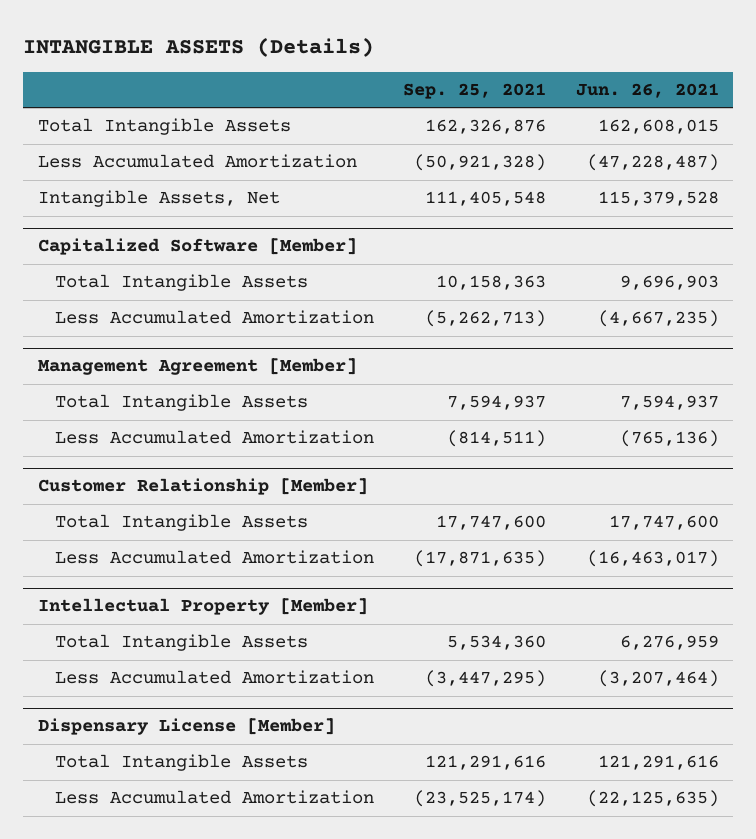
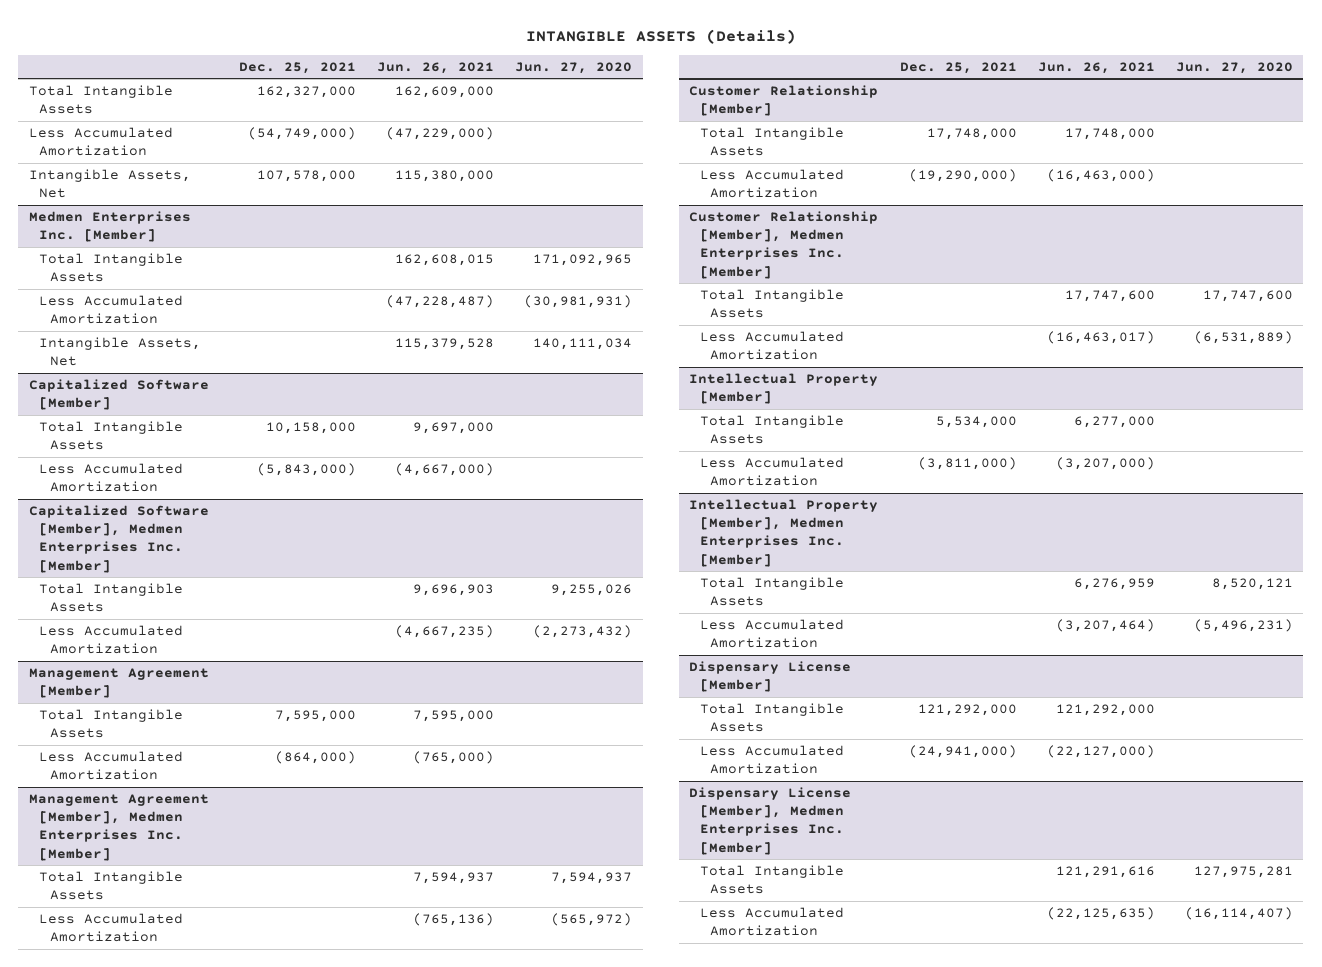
- | Sep. 25, 2021 | Jun. 26, 2021
+ | Dec. 25, 2021 | Jun. 26, 2021 | Jun. 27, 2020
+ Total Intangible Assets | 162,327,000 | 162,609,000 |
+ Less Accumulated Amortization | (54,749,000) | (47,229,000) |
+ Intangible Assets, Net | 107,578,000 | 115,380,000 |
+ Medmen Enterprises Inc. [Member]
@ Capitalized Software [Member]
+ Total Intangible Assets | 10,158,000 | 9,697,000 |
+ Less Accumulated Amortization | (5,843,000) | (4,667,000) |
+ Capitalized Software [Member], Medmen Enterprises Inc. [Member]
@ Management Agreement [Member]
+ Total Intangible Assets | 7,595,000 | 7,595,000 |
+ Less Accumulated Amortization | (864,000) | (765,000) |
+ Management Agreement [Member], Medmen Enterprises Inc. [Member]
@ Customer Relationship [Member]
+ Total Intangible Assets | 17,748,000 | 17,748,000 |
+ Less Accumulated Amortization | (19,290,000) | (16,463,000) |
+ Customer Relationship [Member], Medmen Enterprises Inc. [Member]
@ Intellectual Property [Member]
+ Total Intangible Assets | 5,534,000 | 6,277,000 |
+ Less Accumulated Amortization | (3,811,000) | (3,207,000) |
+ Intellectual Property [Member], Medmen Enterprises Inc. [Member]
@ Dispensary License [Member]
+ Total Intangible Assets | 121,292,000 | 121,292,000 |
+ Less Accumulated Amortization | (24,941,000) | (22,127,000) |
+ Dispensary License [Member], Medmen Enterprises Inc. [Member]

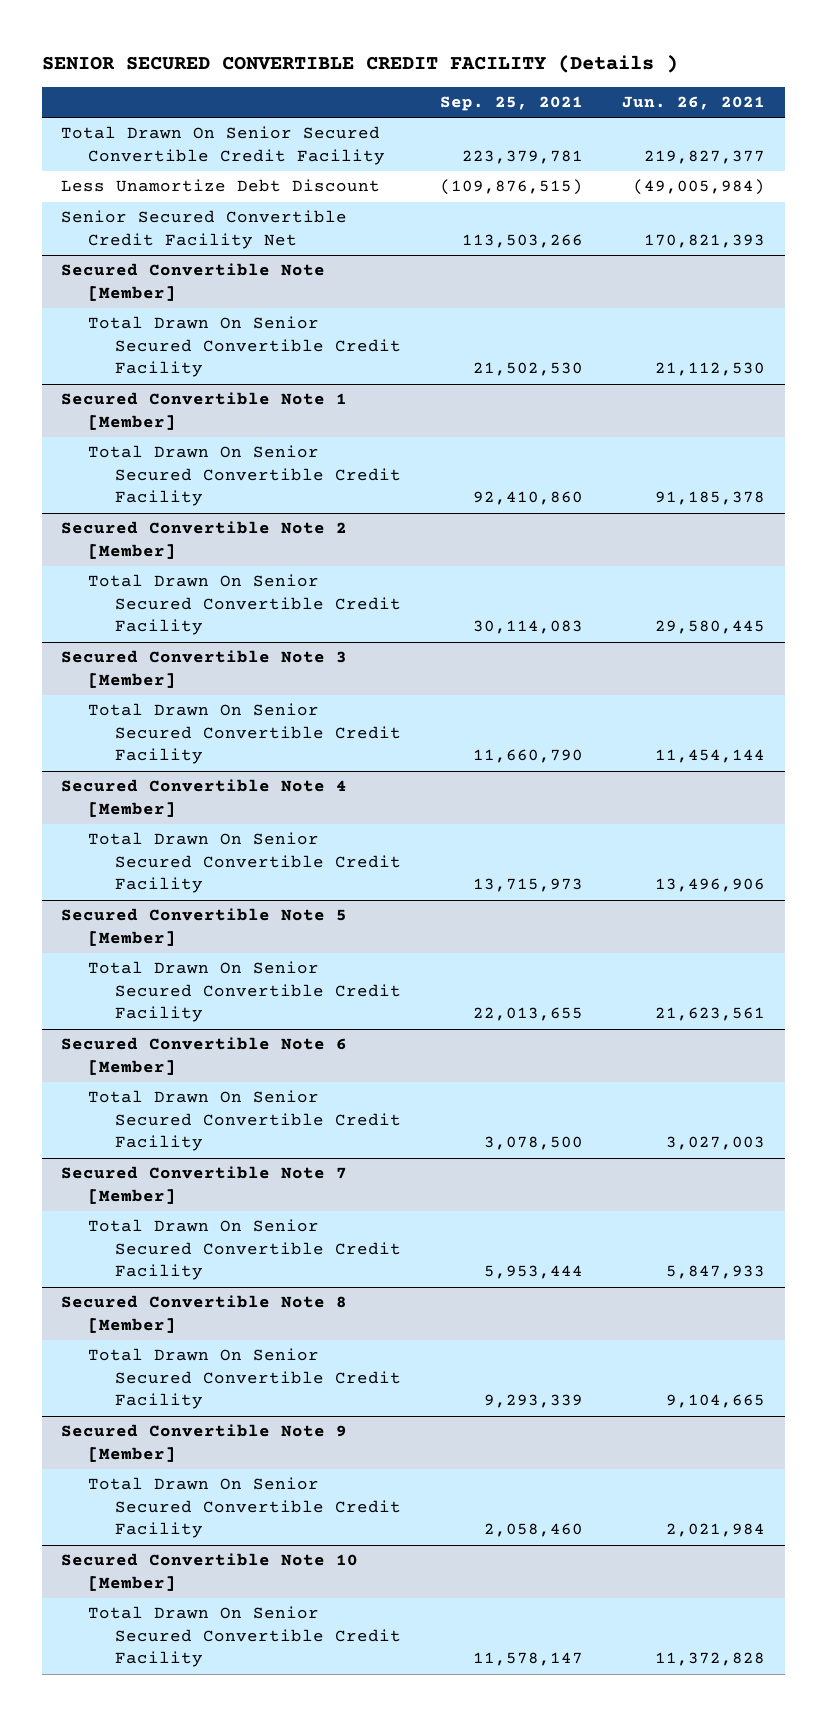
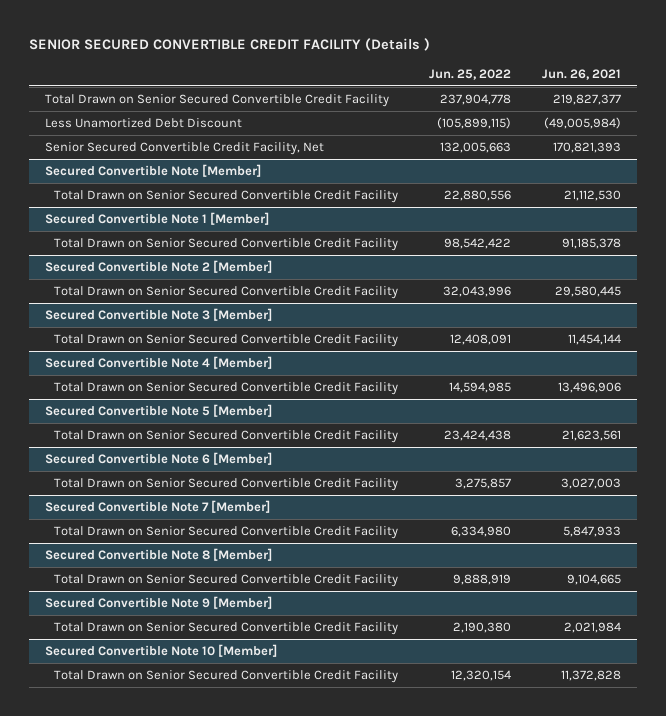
- | Sep. 25, 2021 | Jun. 26, 2021
+ | Jun. 25, 2022 | Jun. 26, 2021
- Total Drawn On Senior Secured Convertible Credit Facility | 223,379,781 | 219,827,377
- Less Unamortize Debt Discount | (109,876,515) | (49,005,984)
- Senior Secured Convertible Credit Facility Net | 113,503,266 | 170,821,393
+ Total Drawn on Senior Secured Convertible Credit Facility | 237,904,778 | 219,827,377
+ Less Unamortized Debt Discount | (105,899,115) | (49,005,984)
+ Senior Secured Convertible Credit Facility, Net | 132,005,663 | 170,821,393
@ Secured Convertible Note [Member]
- Total Drawn On Senior Secured Convertible Credit Facility | 21,502,530 | 21,112,530
+ Total Drawn on Senior Secured Convertible Credit Facility | 22,880,556 | 21,112,530
@ Secured Convertible Note 1 [Member]
- Total Drawn On Senior Secured Convertible Credit Facility | 92,410,860 | 91,185,378
+ Total Drawn on Senior Secured Convertible Credit Facility | 98,542,422 | 91,185,378
@ Secured Convertible Note 2 [Member]
- Total Drawn On Senior Secured Convertible Credit Facility | 30,114,083 | 29,580,445
+ Total Drawn on Senior Secured Convertible Credit Facility | 32,043,996 | 29,580,445
@ Secured Convertible Note 3 [Member]
- Total Drawn On Senior Secured Convertible Credit Facility | 11,660,790 | 11,454,144
+ Total Drawn on Senior Secured Convertible Credit Facility | 12,408,091 | 11,454,144
@ Secured Convertible Note 4 [Member]
- Total Drawn On Senior Secured Convertible Credit Facility | 13,715,973 | 13,496,906
+ Total Drawn on Senior Secured Convertible Credit Facility | 14,594,985 | 13,496,906
@ Secured Convertible Note 5 [Member]
- Total Drawn On Senior Secured Convertible Credit Facility | 22,013,655 | 21,623,561
+ Total Drawn on Senior Secured Convertible Credit Facility | 23,424,438 | 21,623,561
@ Secured Convertible Note 6 [Member]
- Total Drawn On Senior Secured Convertible Credit Facility | 3,078,500 | 3,027,003
+ Total Drawn on Senior Secured Convertible Credit Facility | 3,275,857 | 3,027,003
@ Secured Convertible Note 7 [Member]
- Total Drawn On Senior Secured Convertible Credit Facility | 5,953,444 | 5,847,933
+ Total Drawn on Senior Secured Convertible Credit Facility | 6,334,980 | 5,847,933
@ Secured Convertible Note 8 [Member]
- Total Drawn On Senior Secured Convertible Credit Facility | 9,293,339 | 9,104,665
+ Total Drawn on Senior Secured Convertible Credit Facility | 9,888,919 | 9,104,665
@ Secured Convertible Note 9 [Member]
- Total Drawn On Senior Secured Convertible Credit Facility | 2,058,460 | 2,021,984
+ Total Drawn on Senior Secured Convertible Credit Facility | 2,190,380 | 2,021,984
@ Secured Convertible Note 10 [Member]
- Total Drawn On Senior Secured Convertible Credit Facility | 11,578,147 | 11,372,828
+ Total Drawn on Senior Secured Convertible Credit Facility | 12,320,154 | 11,372,828

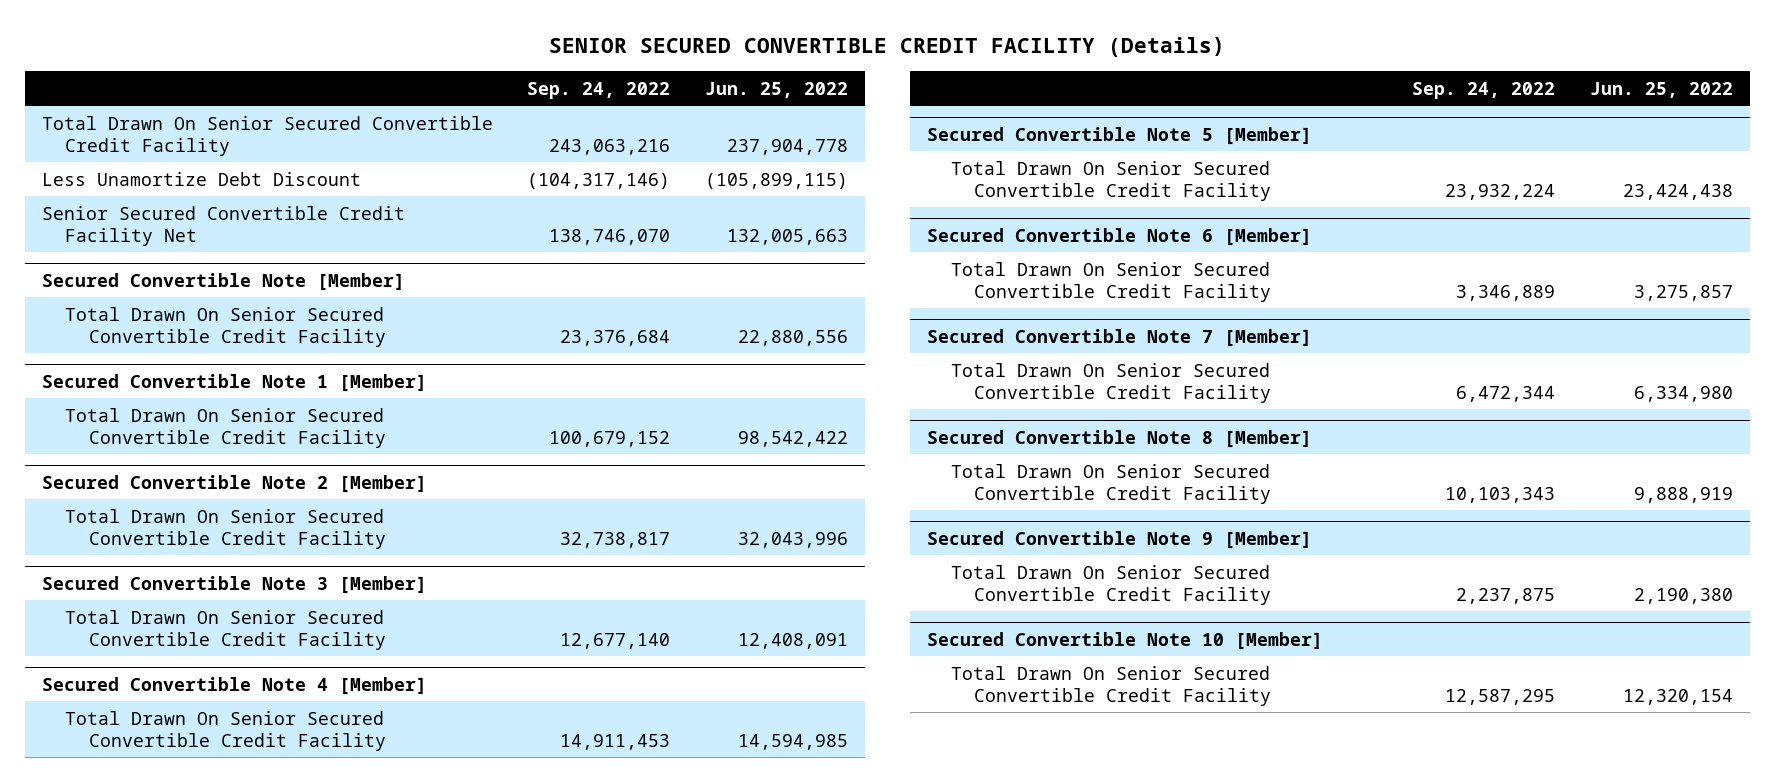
- SENIOR SECURED CONVERTIBLE CREDIT FACILITY (Details )
+ SENIOR SECURED CONVERTIBLE CREDIT FACILITY (Details)
- | Jun. 25, 2022 | Jun. 26, 2021
+ | Sep. 24, 2022 | Jun. 25, 2022
- Total Drawn on Senior Secured Convertible Credit Facility | 237,904,778 | 219,827,377
- Less Unamortized Debt Discount | (105,899,115) | (49,005,984)
- Senior Secured Convertible Credit Facility, Net | 132,005,663 | 170,821,393
+ Total Drawn On Senior Secured Convertible Credit Facility | 243,063,216 | 237,904,778
+ Less Unamortize Debt Discount | (104,317,146) | (105,899,115)
+ Senior Secured Convertible Credit Facility Net | 138,746,070 | 132,005,663
@ Secured Convertible Note [Member]
- Total Drawn on Senior Secured Convertible Credit Facility | 22,880,556 | 21,112,530
+ Total Drawn On Senior Secured Convertible Credit Facility | 23,376,684 | 22,880,556
@ Secured Convertible Note 1 [Member]
- Total Drawn on Senior Secured Convertible Credit Facility | 98,542,422 | 91,185,378
+ Total Drawn On Senior Secured Convertible Credit Facility | 100,679,152 | 98,542,422
@ Secured Convertible Note 2 [Member]
- Total Drawn on Senior Secured Convertible Credit Facility | 32,043,996 | 29,580,445
+ Total Drawn On Senior Secured Convertible Credit Facility | 32,738,817 | 32,043,996
@ Secured Convertible Note 3 [Member]
- Total Drawn on Senior Secured Convertible Credit Facility | 12,408,091 | 11,454,144
+ Total Drawn On Senior Secured Convertible Credit Facility | 12,677,140 | 12,408,091
@ Secured Convertible Note 4 [Member]
- Total Drawn on Senior Secured Convertible Credit Facility | 14,594,985 | 13,496,906
+ Total Drawn On Senior Secured Convertible Credit Facility | 14,911,453 | 14,594,985
@ Secured Convertible Note 5 [Member]
- Total Drawn on Senior Secured Convertible Credit Facility | 23,424,438 | 21,623,561
+ Total Drawn On Senior Secured Convertible Credit Facility | 23,932,224 | 23,424,438
@ Secured Convertible Note 6 [Member]
- Total Drawn on Senior Secured Convertible Credit Facility | 3,275,857 | 3,027,003
+ Total Drawn On Senior Secured Convertible Credit Facility | 3,346,889 | 3,275,857
@ Secured Convertible Note 7 [Member]
- Total Drawn on Senior Secured Convertible Credit Facility | 6,334,980 | 5,847,933
+ Total Drawn On Senior Secured Convertible Credit Facility | 6,472,344 | 6,334,980
@ Secured Convertible Note 8 [Member]
- Total Drawn on Senior Secured Convertible Credit Facility | 9,888,919 | 9,104,665
+ Total Drawn On Senior Secured Convertible Credit Facility | 10,103,343 | 9,888,919
@ Secured Convertible Note 9 [Member]
- Total Drawn on Senior Secured Convertible Credit Facility | 2,190,380 | 2,021,984
+ Total Drawn On Senior Secured Convertible Credit Facility | 2,237,875 | 2,190,380
@ Secured Convertible Note 10 [Member]
- Total Drawn on Senior Secured Convertible Credit Facility | 12,320,154 | 11,372,828
+ Total Drawn On Senior Secured Convertible Credit Facility | 12,587,295 | 12,320,154

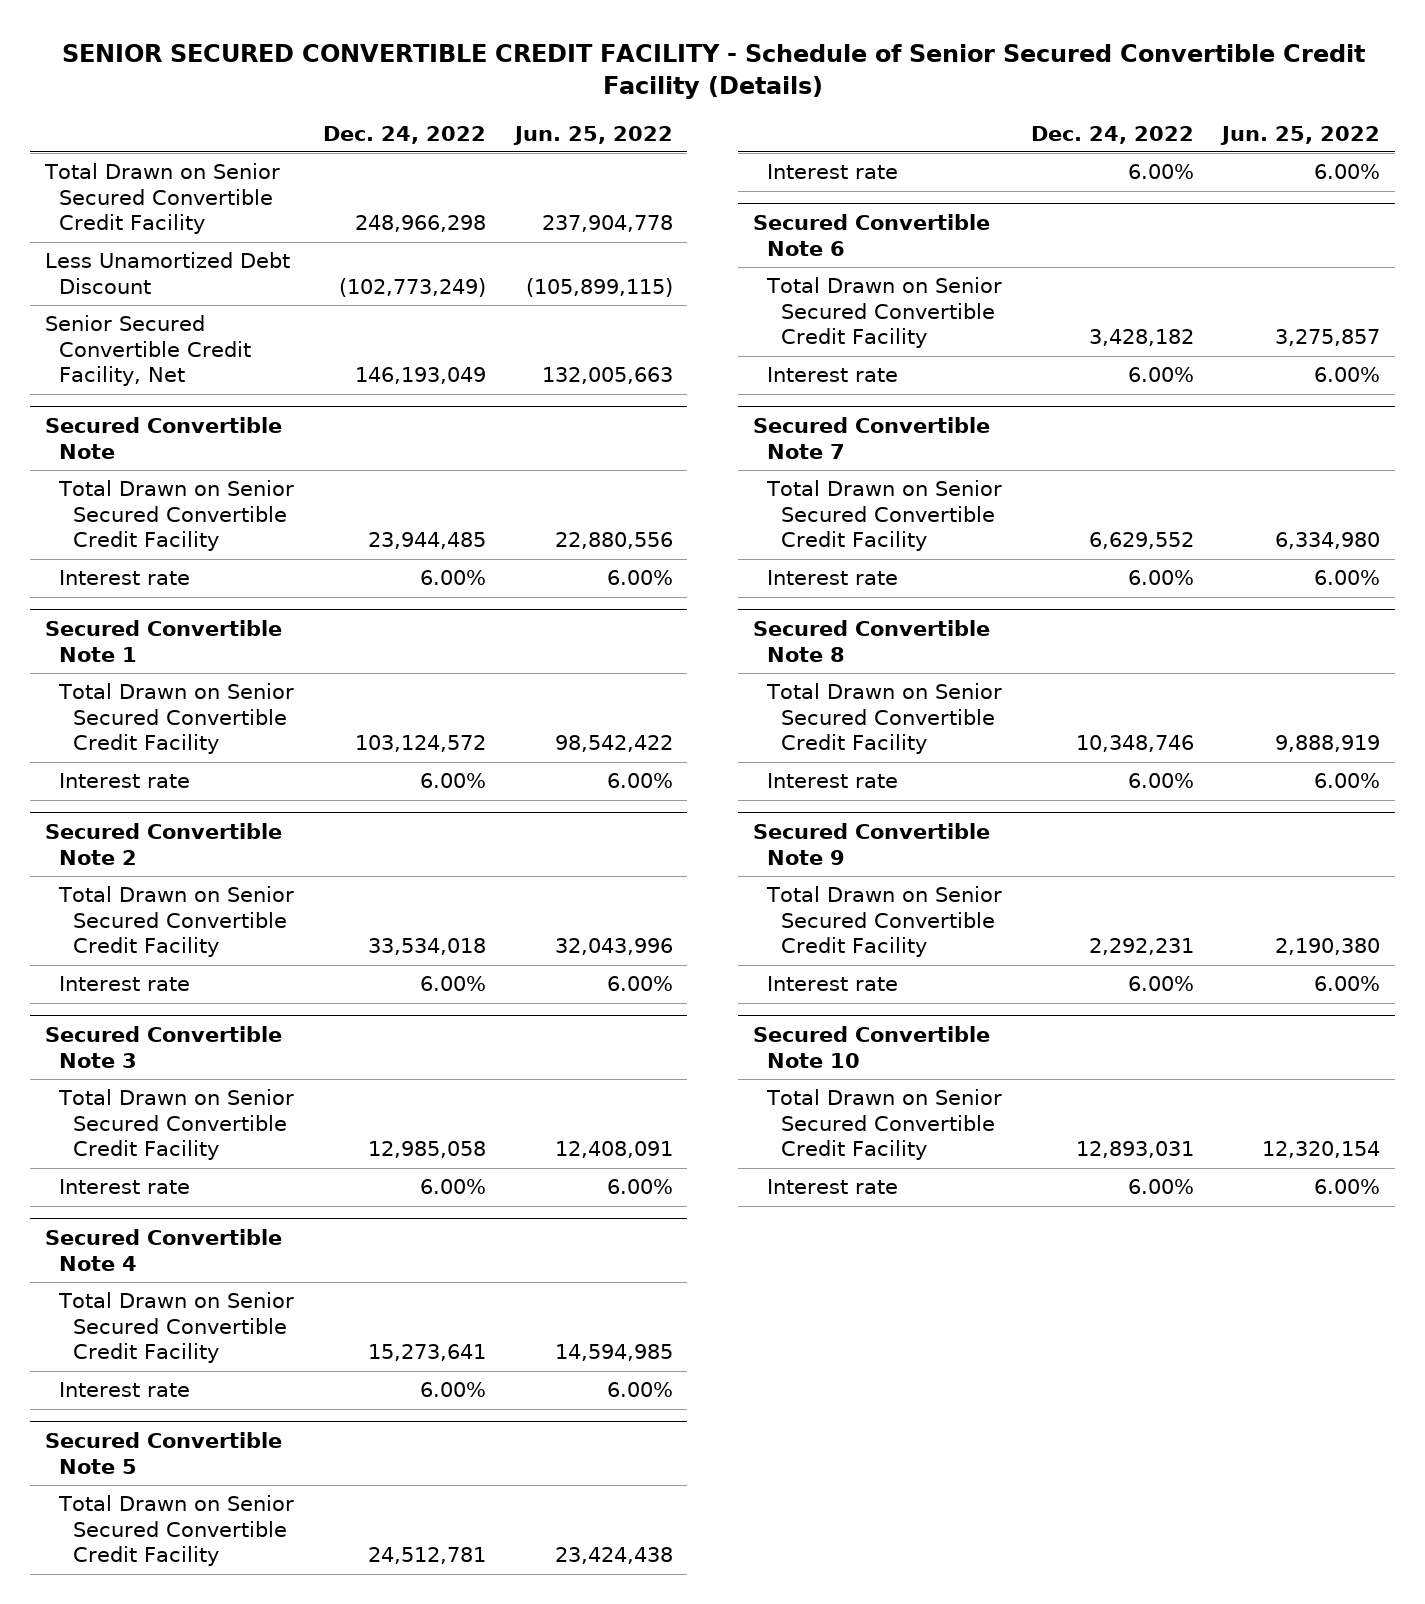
- SENIOR SECURED CONVERTIBLE CREDIT FACILITY (Details)
+ SENIOR SECURED CONVERTIBLE CREDIT FACILITY - Schedule of Senior Secured Convertible Credit Facility (Details)
- | Sep. 24, 2022 | Jun. 25, 2022
+ | Dec. 24, 2022 | Jun. 25, 2022
- Total Drawn On Senior Secured Convertible Credit Facility | 243,063,216 | 237,904,778
- Less Unamortize Debt Discount | (104,317,146) | (105,899,115)
- Senior Secured Convertible Credit Facility Net | 138,746,070 | 132,005,663
- Secured Convertible Note [Member]
- Total Drawn On Senior Secured Convertible Credit Facility | 23,376,684 | 22,880,556
- Secured Convertible Note 1 [Member]
- Total Drawn On Senior Secured Convertible Credit Facility | 100,679,152 | 98,542,422
- Secured Convertible Note 2 [Member]
- Total Drawn On Senior Secured Convertible Credit Facility | 32,738,817 | 32,043,996
- Secured Convertible Note 3 [Member]
- Total Drawn On Senior Secured Convertible Credit Facility | 12,677,140 | 12,408,091
- Secured Convertible Note 4 [Member]
- Total Drawn On Senior Secured Convertible Credit Facility | 14,911,453 | 14,594,985
- Secured Convertible Note 5 [Member]
- Total Drawn On Senior Secured Convertible Credit Facility | 23,932,224 | 23,424,438
- Secured Convertible Note 6 [Member]
- Total Drawn On Senior Secured Convertible Credit Facility | 3,346,889 | 3,275,857
- Secured Convertible Note 7 [Member]
- Total Drawn On Senior Secured Convertible Credit Facility | 6,472,344 | 6,334,980
- Secured Convertible Note 8 [Member]
- Total Drawn On Senior Secured Convertible Credit Facility | 10,103,343 | 9,888,919
- Secured Convertible Note 9 [Member]
- Total Drawn On Senior Secured Convertible Credit Facility | 2,237,875 | 2,190,380
- Secured Convertible Note 10 [Member]
- Total Drawn On Senior Secured Convertible Credit Facility | 12,587,295 | 12,320,154
+ Total Drawn on Senior Secured Convertible Credit Facility | 248,966,298 | 237,904,778
+ Less Unamortized Debt Discount | (102,773,249) | (105,899,115)
+ Senior Secured Convertible Credit Facility, Net | 146,193,049 | 132,005,663
+ Secured Convertible Note
+ Total Drawn on Senior Secured Convertible Credit Facility | 23,944,485 | 22,880,556
+ Interest rate | 6.00% | 6.00%
+ Secured Convertible Note 1
+ Total Drawn on Senior Secured Convertible Credit Facility | 103,124,572 | 98,542,422
+ Interest rate | 6.00% | 6.00%
+ Secured Convertible Note 2
+ Total Drawn on Senior Secured Convertible Credit Facility | 33,534,018 | 32,043,996
+ Interest rate | 6.00% | 6.00%
+ Secured Convertible Note 3
+ Total Drawn on Senior Secured Convertible Credit Facility | 12,985,058 | 12,408,091
+ Interest rate | 6.00% | 6.00%
+ Secured Convertible Note 4
+ Total Drawn on Senior Secured Convertible Credit Facility | 15,273,641 | 14,594,985
+ Interest rate | 6.00% | 6.00%
+ Secured Convertible Note 5
+ Total Drawn on Senior Secured Convertible Credit Facility | 24,512,781 | 23,424,438
+ Interest rate | 6.00% | 6.00%
+ Secured Convertible Note 6
+ Total Drawn on Senior Secured Convertible Credit Facility | 3,428,182 | 3,275,857
+ Interest rate | 6.00% | 6.00%
+ Secured Convertible Note 7
+ Total Drawn on Senior Secured Convertible Credit Facility | 6,629,552 | 6,334,980
+ Interest rate | 6.00% | 6.00%
+ Secured Convertible Note 8
+ Total Drawn on Senior Secured Convertible Credit Facility | 10,348,746 | 9,888,919
+ Interest rate | 6.00% | 6.00%
+ Secured Convertible Note 9
+ Total Drawn on Senior Secured Convertible Credit Facility | 2,292,231 | 2,190,380
+ Interest rate | 6.00% | 6.00%
+ Secured Convertible Note 10
+ Total Drawn on Senior Secured Convertible Credit Facility | 12,893,031 | 12,320,154
+ Interest rate | 6.00% | 6.00%

